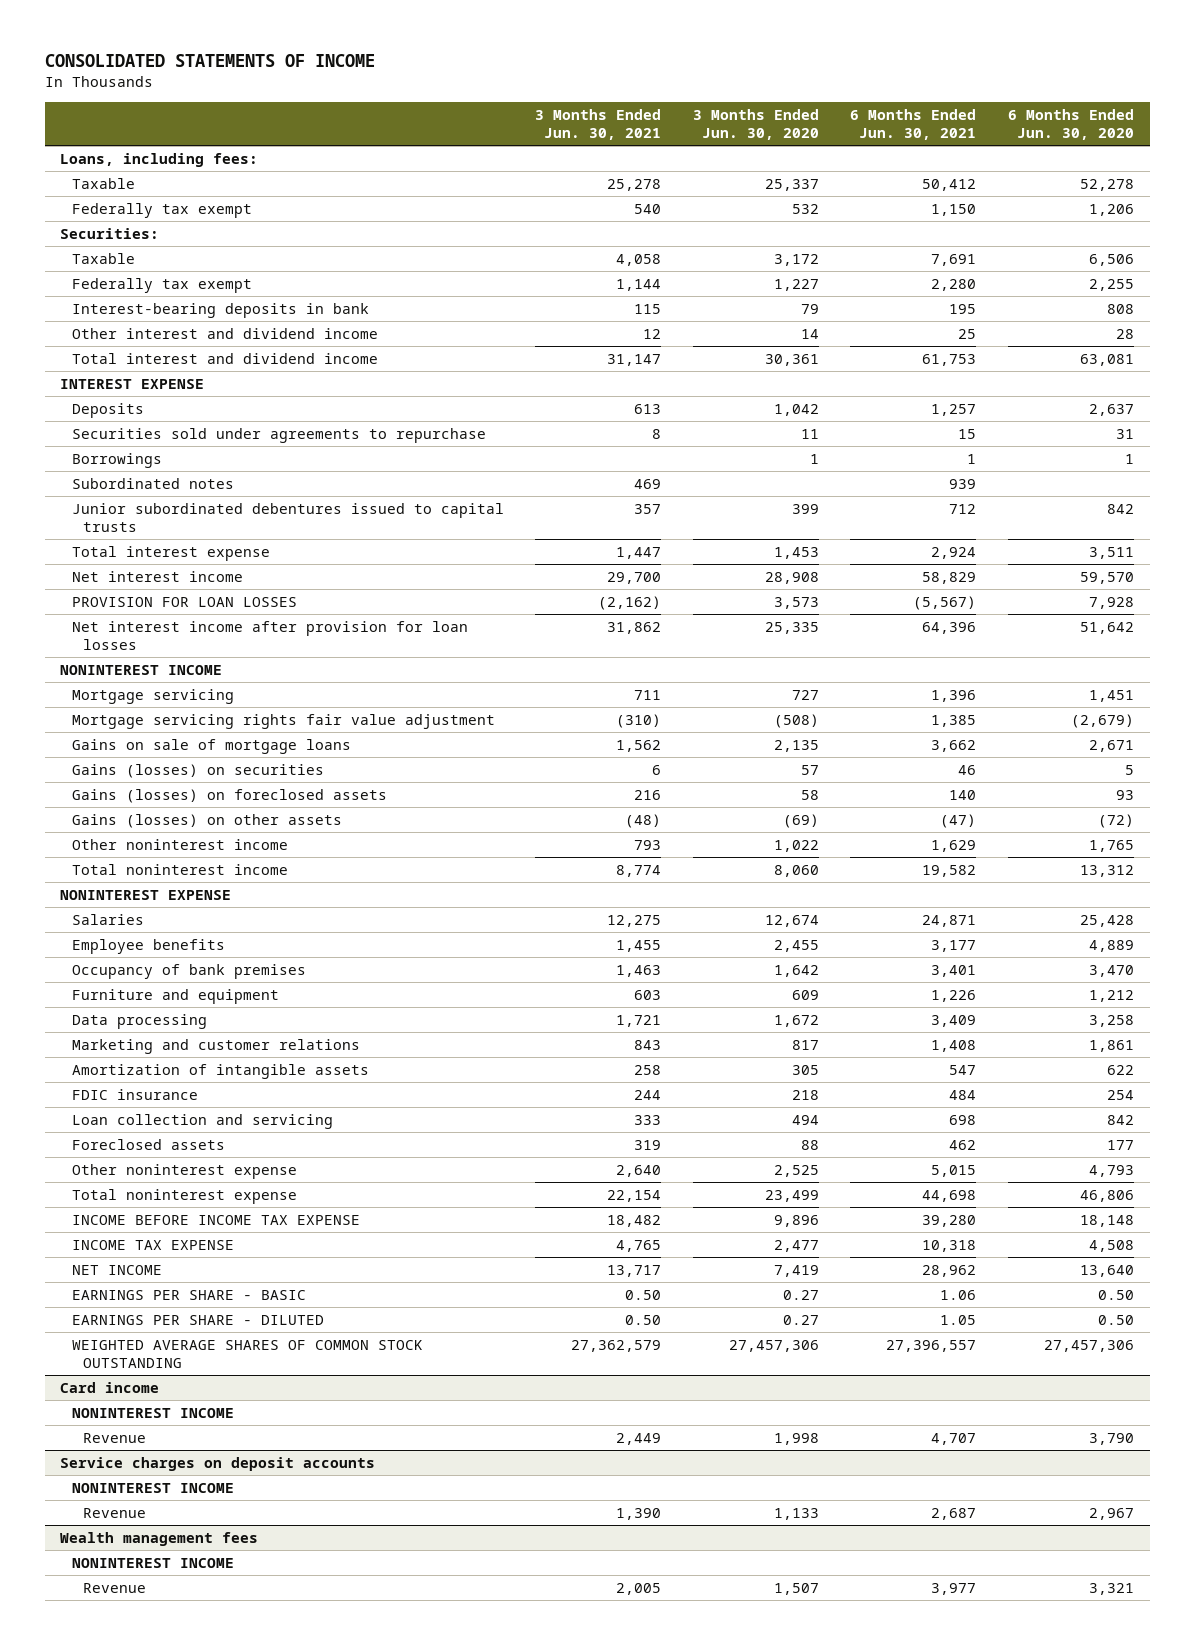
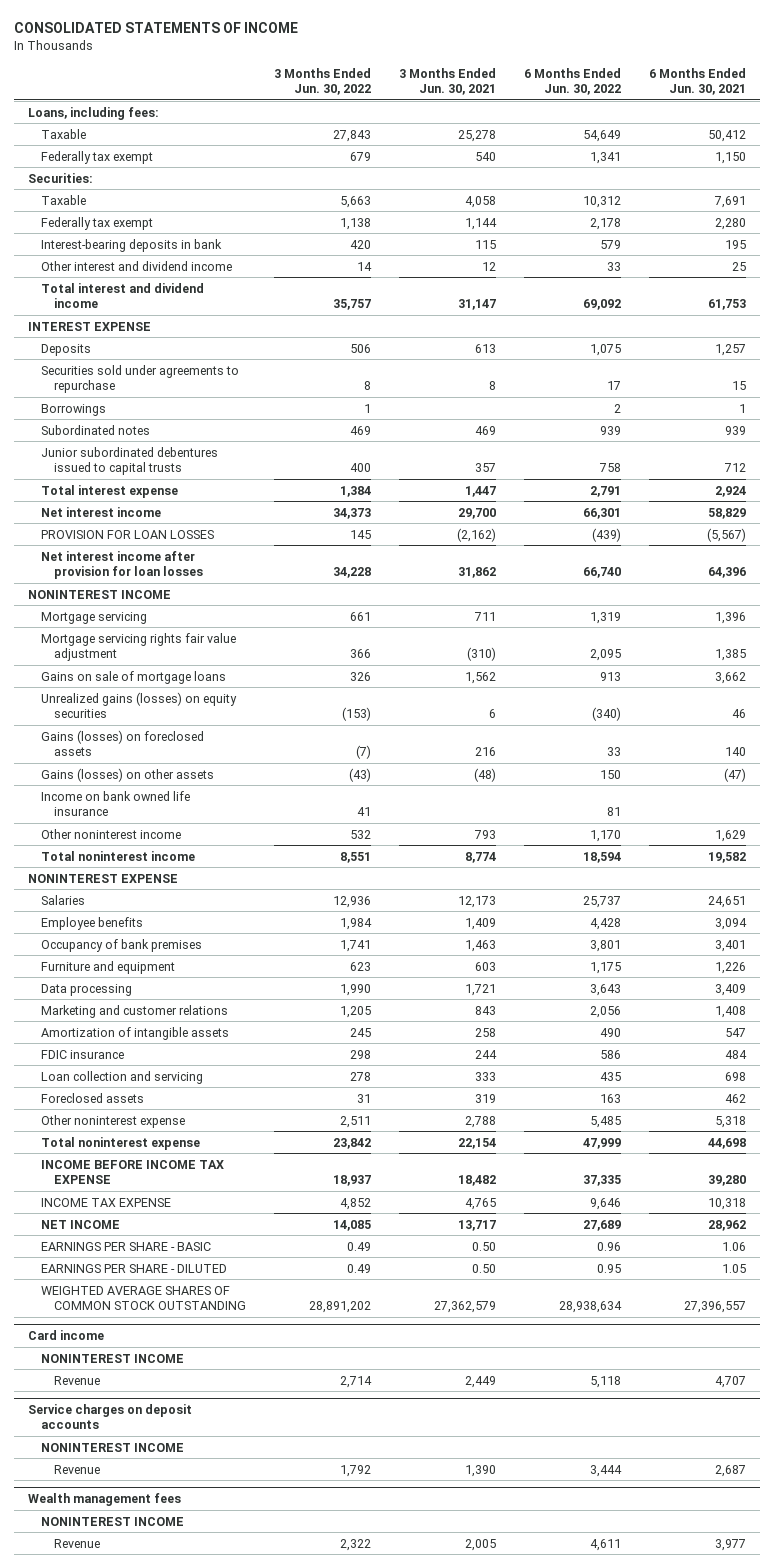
- | 3 Months Ended Jun. 30, 2021 | 3 Months Ended Jun. 30, 2020 | 6 Months Ended Jun. 30, 2021 | 6 Months Ended Jun. 30, 2020
+ | 3 Months Ended Jun. 30, 2022 | 3 Months Ended Jun. 30, 2021 | 6 Months Ended Jun. 30, 2022 | 6 Months Ended Jun. 30, 2021
- Gains (losses) on securities | 6 | 57 | 46 | 5
+ Unrealized gains (losses) on equity securities | (153) | 6 | (340) | 46
+ Income on bank owned life insurance | 41 | | 81 |
- Salaries | 12,275 | 12,674 | 24,871 | 25,428
- Employee benefits | 1,455 | 2,455 | 3,177 | 4,889
+ Salaries | 12,936 | 12,173 | 25,737 | 24,651
+ Employee benefits | 1,984 | 1,409 | 4,428 | 3,094
- Other noninterest expense | 2,640 | 2,525 | 5,015 | 4,793
+ Other noninterest expense | 2,511 | 2,788 | 5,485 | 5,318

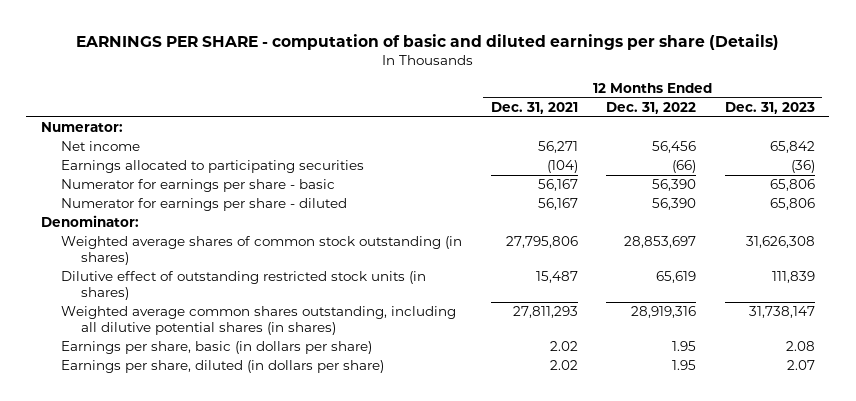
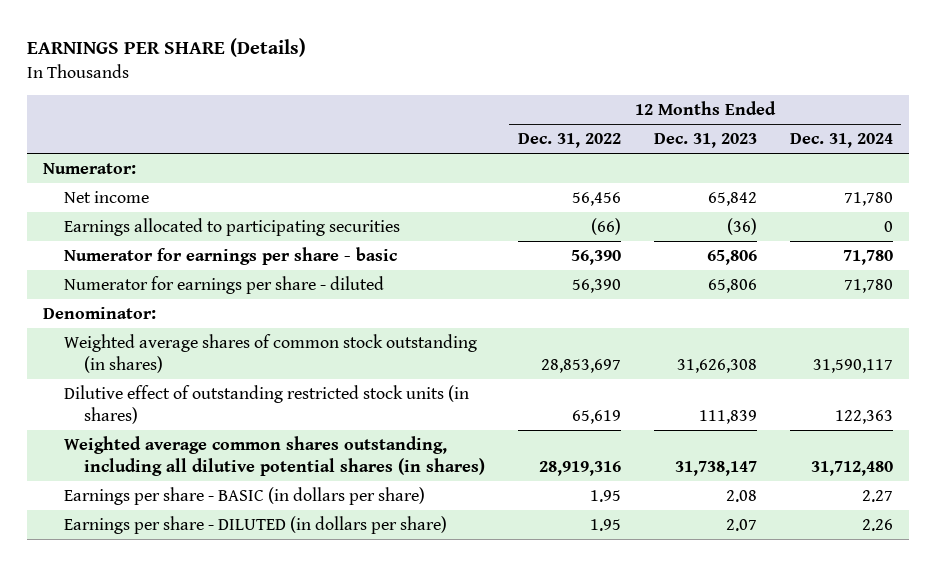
- EARNINGS PER SHARE - computation of basic and diluted earnings per share (Details)
+ EARNINGS PER SHARE (Details)
- | 12 Months Ended Dec. 31, 2021 | 12 Months Ended Dec. 31, 2022 | 12 Months Ended Dec. 31, 2023
+ | 12 Months Ended Dec. 31, 2022 | 12 Months Ended Dec. 31, 2023 | 12 Months Ended Dec. 31, 2024
- Earnings per share, basic (in dollars per share) | 2.02 | 1.95 | 2.08
- Earnings per share, diluted (in dollars per share) | 2.02 | 1.95 | 2.07
+ Earnings per share - BASIC (in dollars per share) | 1.95 | 2.08 | 2.27
+ Earnings per share - DILUTED (in dollars per share) | 1.95 | 2.07 | 2.26

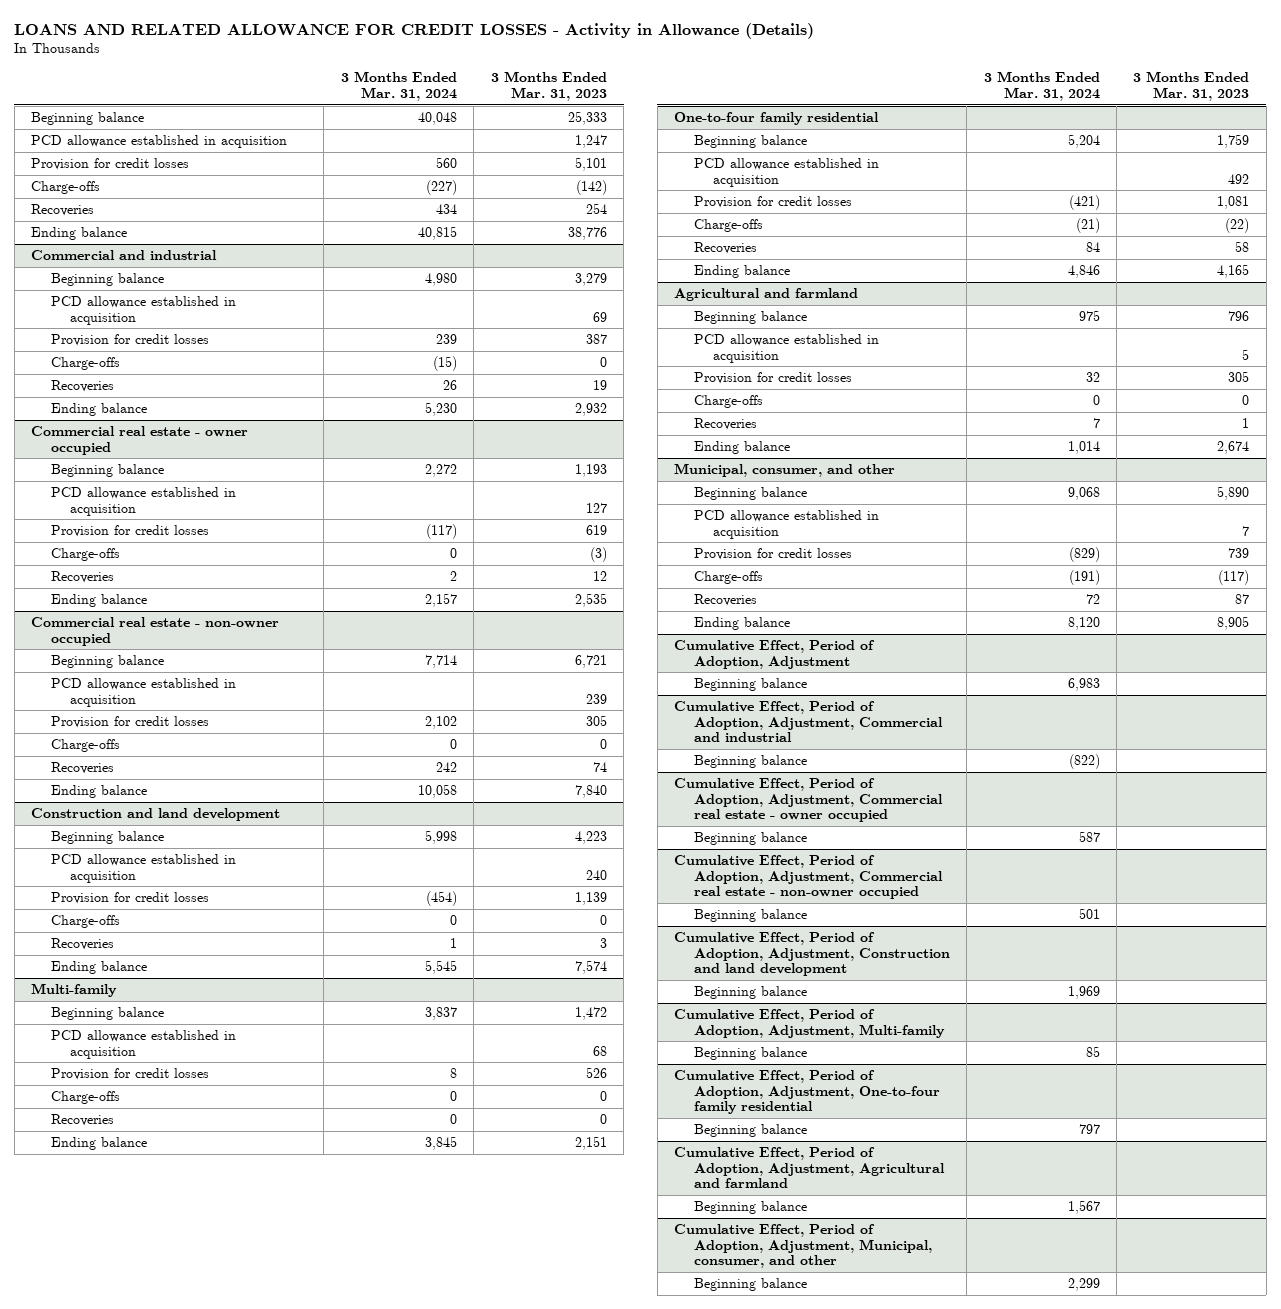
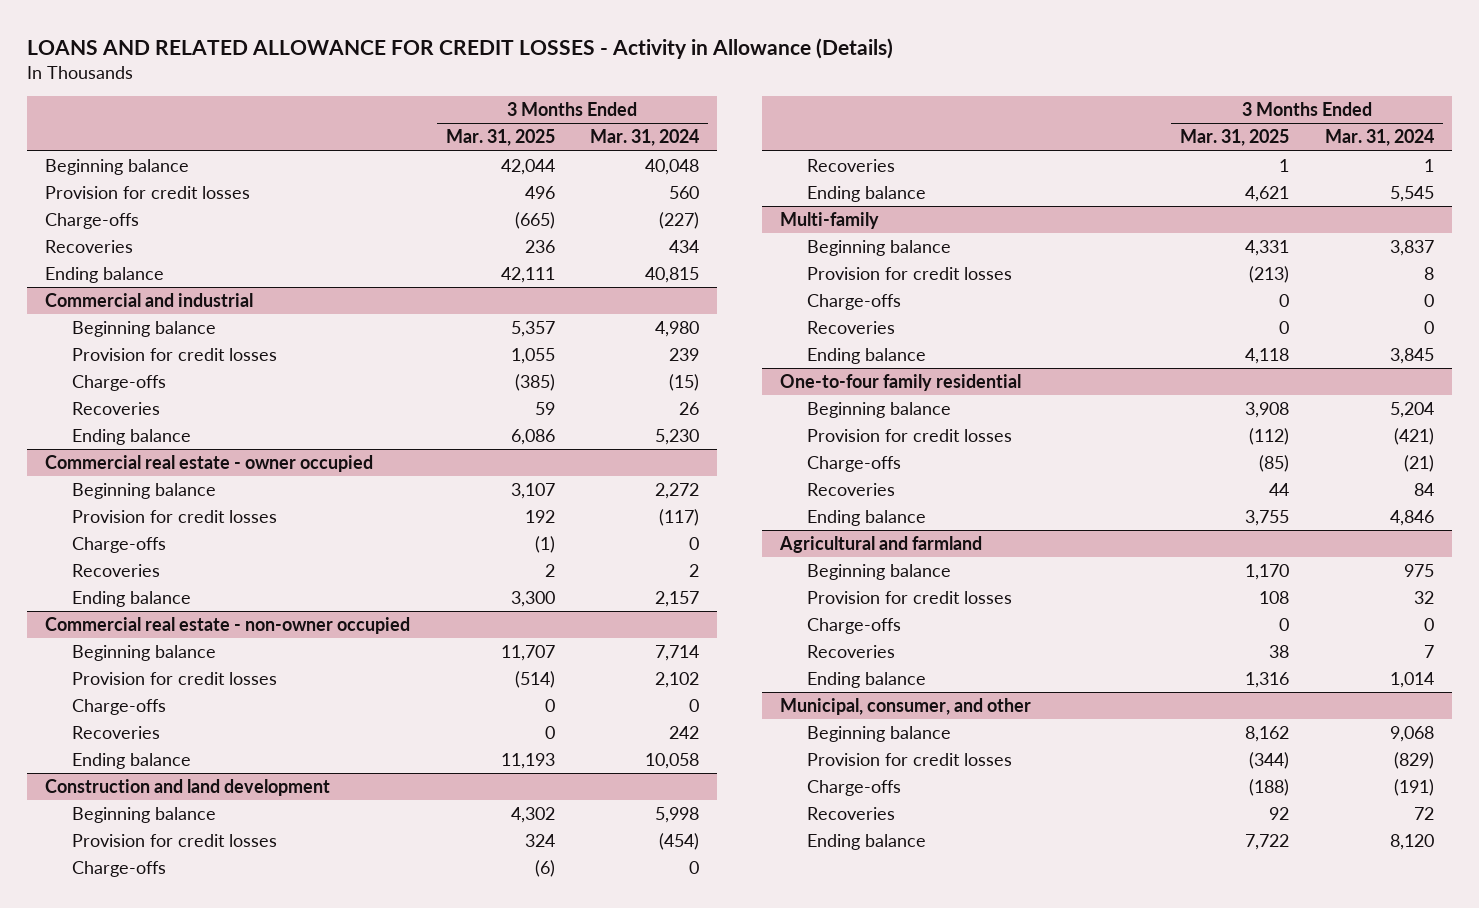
- | 3 Months Ended Mar. 31, 2024 | 3 Months Ended Mar. 31, 2023
+ | 3 Months Ended Mar. 31, 2025 | 3 Months Ended Mar. 31, 2024
- PCD allowance established in acquisition | | 1,247
@ Commercial and industrial
- PCD allowance established in acquisition | | 69
@ Commercial real estate - owner occupied
- PCD allowance established in acquisition | | 127
@ Commercial real estate - non-owner occupied
- PCD allowance established in acquisition | | 239
@ Construction and land development
- PCD allowance established in acquisition | | 240
@ Multi-family
- PCD allowance established in acquisition | | 68
@ One-to-four family residential
- PCD allowance established in acquisition | | 492
@ Agricultural and farmland
- PCD allowance established in acquisition | | 5
@ Municipal, consumer, and other
- PCD allowance established in acquisition | | 7
- Cumulative Effect, Period of Adoption, Adjustment
- Beginning balance | 6,983 |
- Cumulative Effect, Period of Adoption, Adjustment, Commercial and industrial
- Beginning balance | (822) |
- Cumulative Effect, Period of Adoption, Adjustment, Commercial real estate - owner occupied
- Beginning balance | 587 |
- Cumulative Effect, Period of Adoption, Adjustment, Commercial real estate - non-owner occupied
- Beginning balance | 501 |
- Cumulative Effect, Period of Adoption, Adjustment, Construction and land development
- Beginning balance | 1,969 |
- Cumulative Effect, Period of Adoption, Adjustment, Multi-family
- Beginning balance | 85 |
- Cumulative Effect, Period of Adoption, Adjustment, One-to-four family residential
- Beginning balance | 797 |
- Cumulative Effect, Period of Adoption, Adjustment, Agricultural and farmland
- Beginning balance | 1,567 |
- Cumulative Effect, Period of Adoption, Adjustment, Municipal, consumer, and other
- Beginning balance | 2,299 |

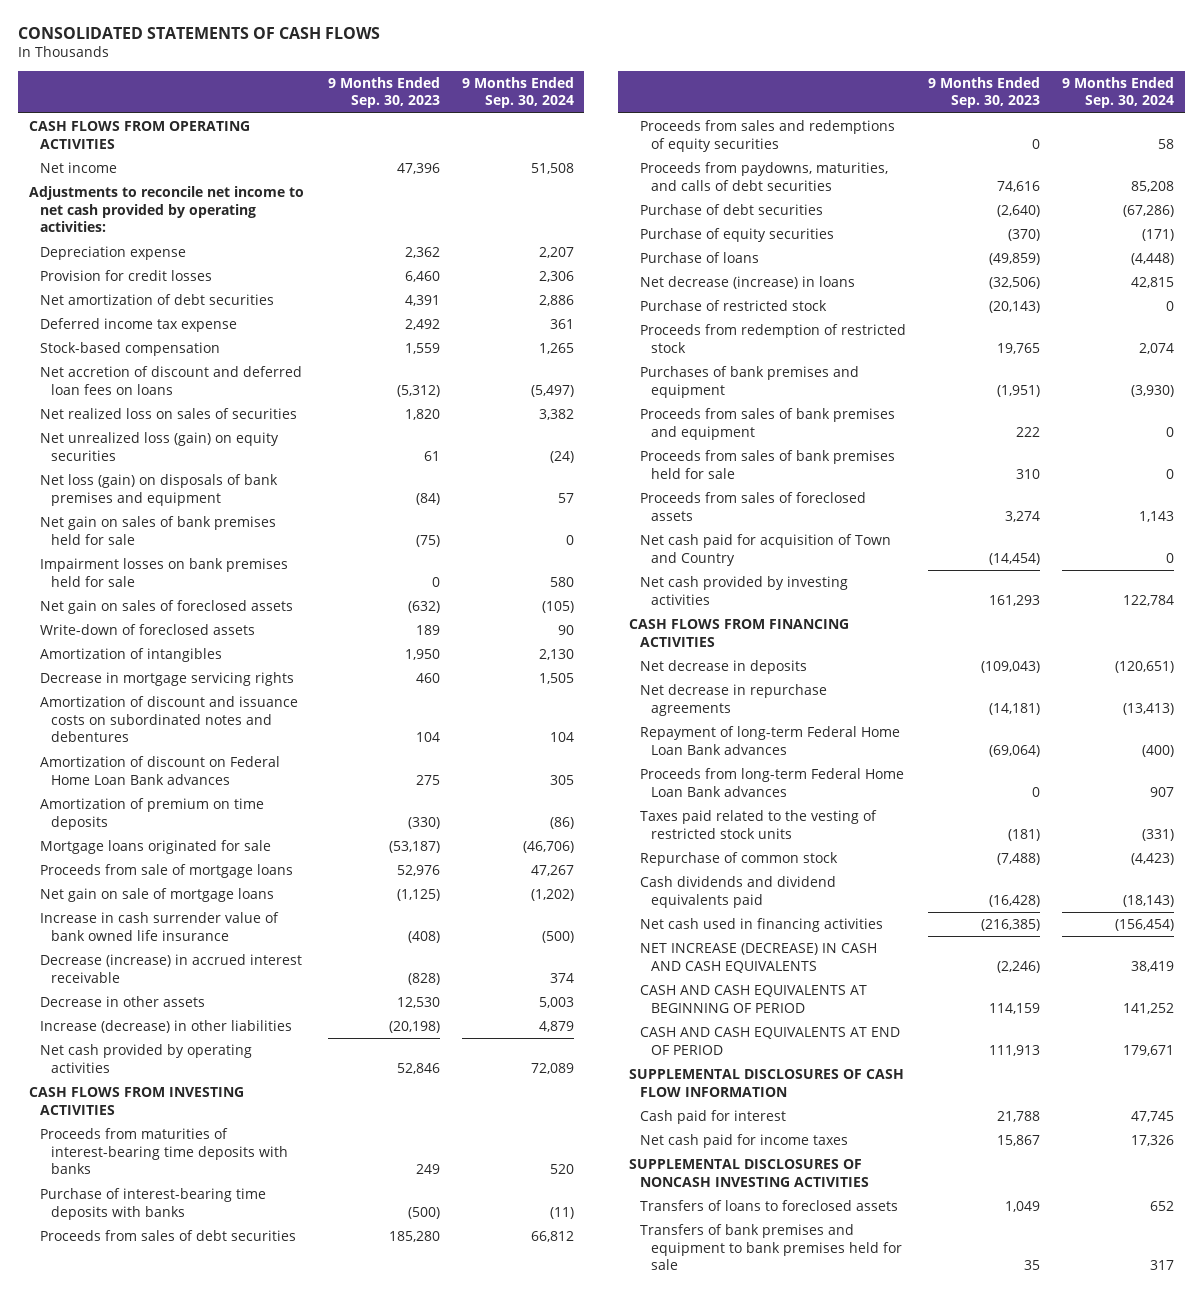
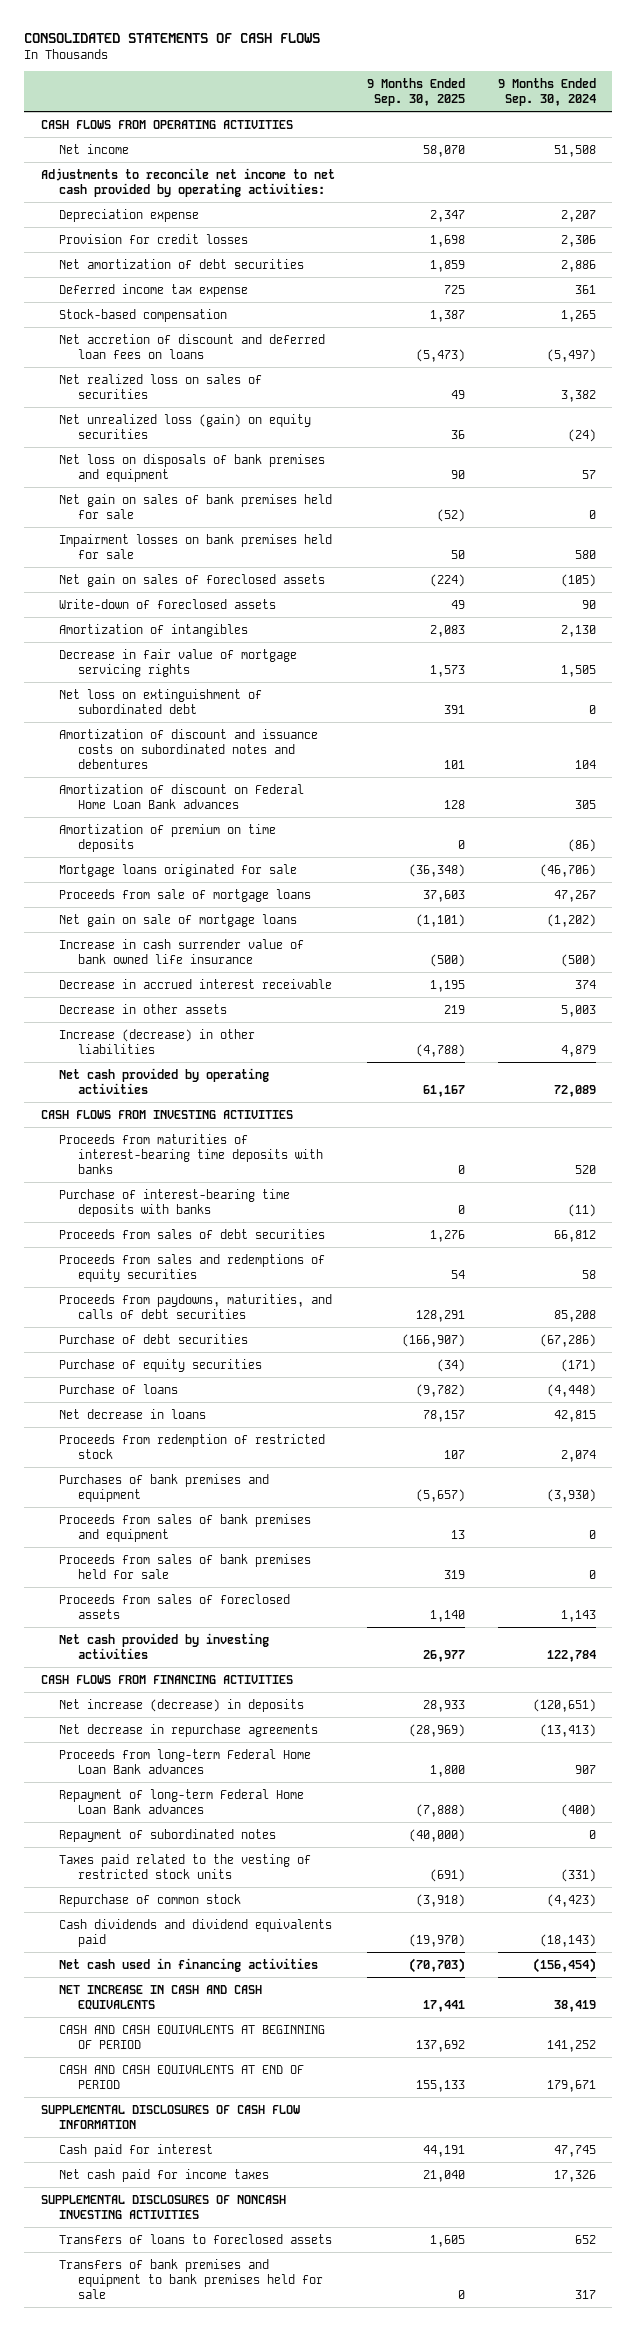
- | 9 Months Ended Sep. 30, 2023 | 9 Months Ended Sep. 30, 2024
+ | 9 Months Ended Sep. 30, 2025 | 9 Months Ended Sep. 30, 2024
- Net loss (gain) on disposals of bank premises and equipment | (84) | 57
+ Net loss on disposals of bank premises and equipment | 90 | 57
- Decrease in mortgage servicing rights | 460 | 1,505
+ Decrease in fair value of mortgage servicing rights | 1,573 | 1,505
+ Net loss on extinguishment of subordinated debt | 391 | 0
- Decrease (increase) in accrued interest receivable | (828) | 374
+ Decrease in accrued interest receivable | 1,195 | 374
- Net decrease (increase) in loans | (32,506) | 42,815
- Purchase of restricted stock | (20,143) | 0
+ Net decrease in loans | 78,157 | 42,815
- Net cash paid for acquisition of Town and Country | (14,454) | 0
- Net decrease in deposits | (109,043) | (120,651)
+ Net increase (decrease) in deposits | 28,933 | (120,651)
moved down: Repayment of long-term Federal Home Loan Bank advances | (7,888) | (400)
+ Repayment of subordinated notes | (40,000) | 0
- NET INCREASE (DECREASE) IN CASH AND CASH EQUIVALENTS | (2,246) | 38,419
+ NET INCREASE IN CASH AND CASH EQUIVALENTS | 17,441 | 38,419

